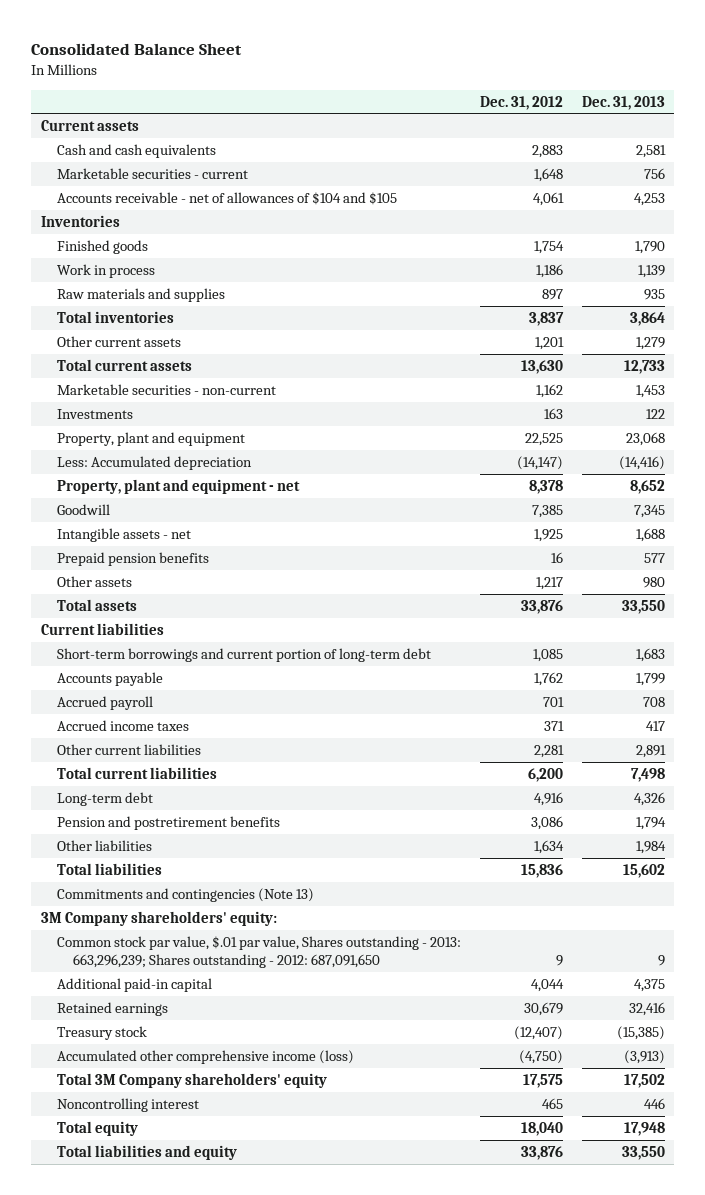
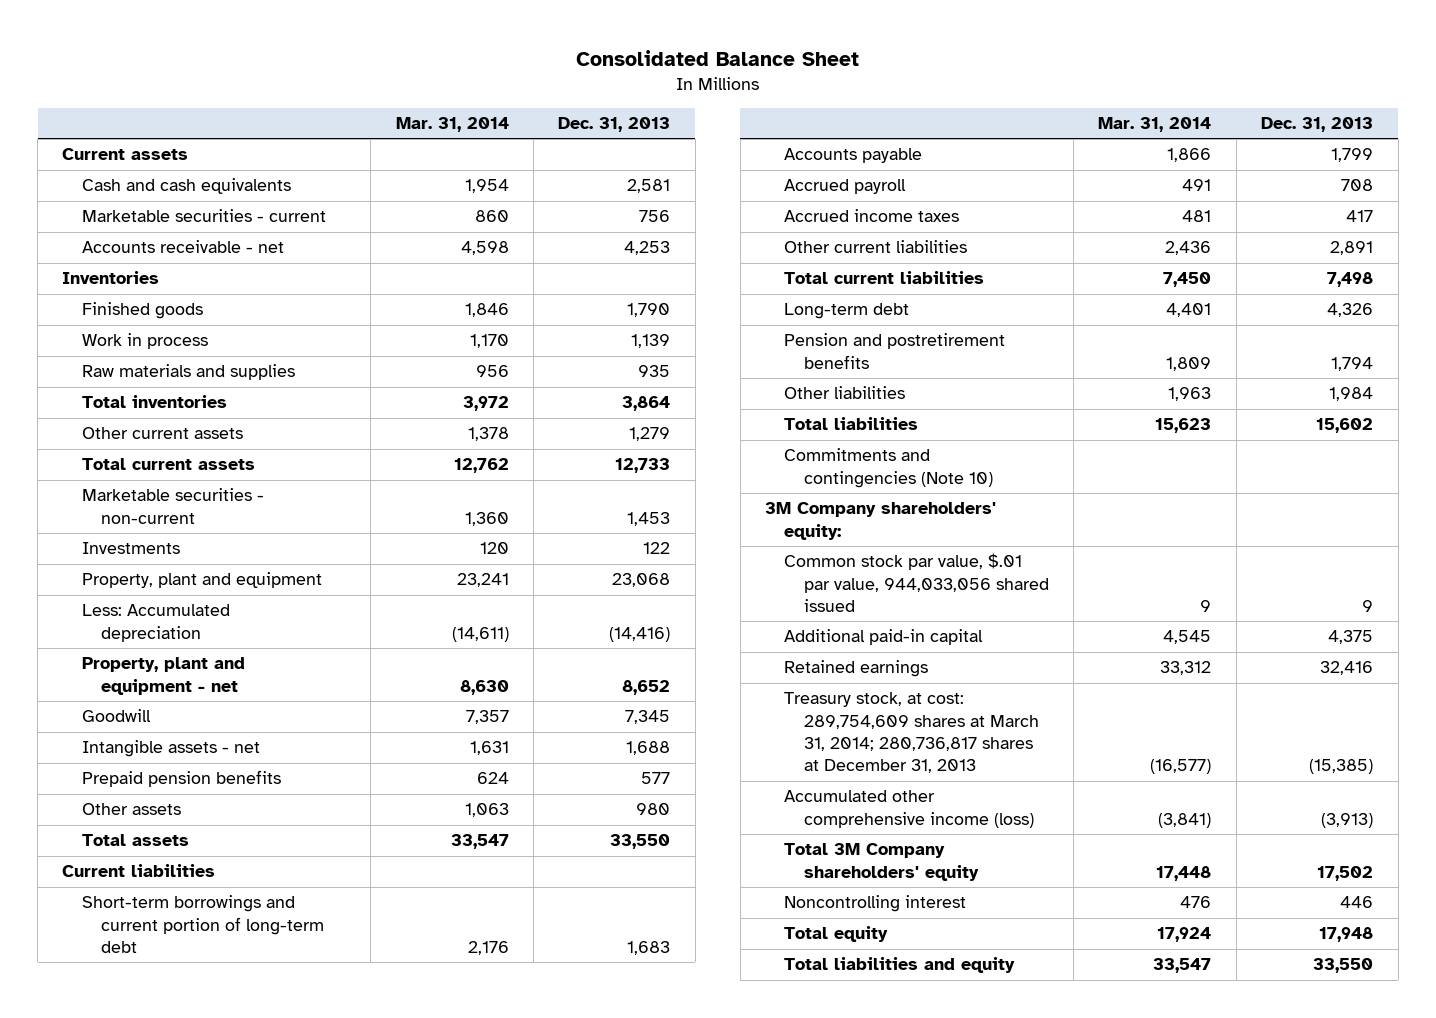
- | Dec. 31, 2012 | Dec. 31, 2013
+ | Mar. 31, 2014 | Dec. 31, 2013
- Accounts receivable - net of allowances of $104 and $105 | 4,061 | 4,253
+ Accounts receivable - net | 4,598 | 4,253
- Commitments and contingencies (Note 13)
+ Commitments and contingencies (Note 10)
- Common stock par value, $.01 par value, Shares outstanding - 2013: 663,296,239; Shares outstanding - 2012: 687,091,650 | 9 | 9
+ Common stock par value, $.01 par value, 944,033,056 shared issued | 9 | 9
- Treasury stock | (12,407) | (15,385)
+ Treasury stock, at cost: 289,754,609 shares at March 31, 2014; 280,736,817 shares at December 31, 2013 | (16,577) | (15,385)

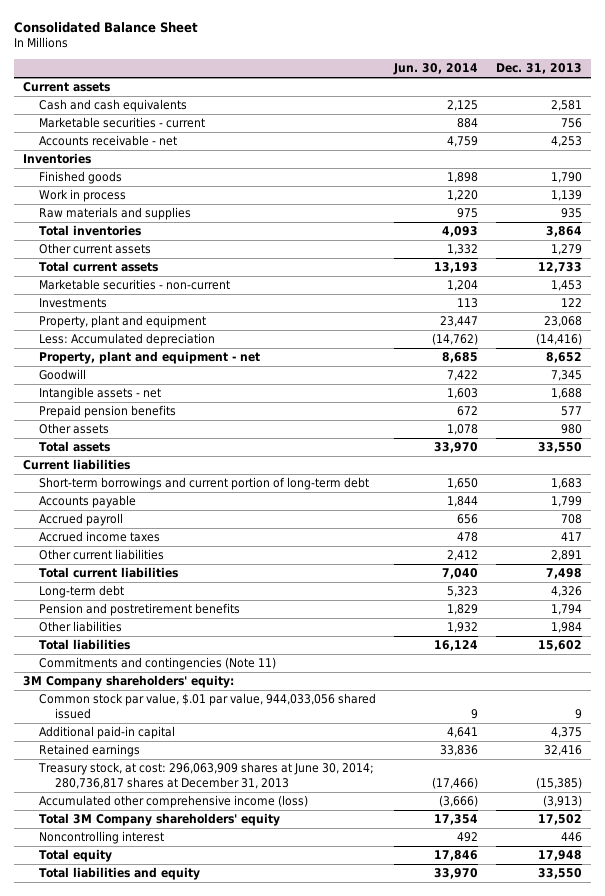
- | Mar. 31, 2014 | Dec. 31, 2013
+ | Jun. 30, 2014 | Dec. 31, 2013
- Commitments and contingencies (Note 10)
+ Commitments and contingencies (Note 11)
- Treasury stock, at cost: 289,754,609 shares at March 31, 2014; 280,736,817 shares at December 31, 2013 | (16,577) | (15,385)
+ Treasury stock, at cost: 296,063,909 shares at June 30, 2014; 280,736,817 shares at December 31, 2013 | (17,466) | (15,385)

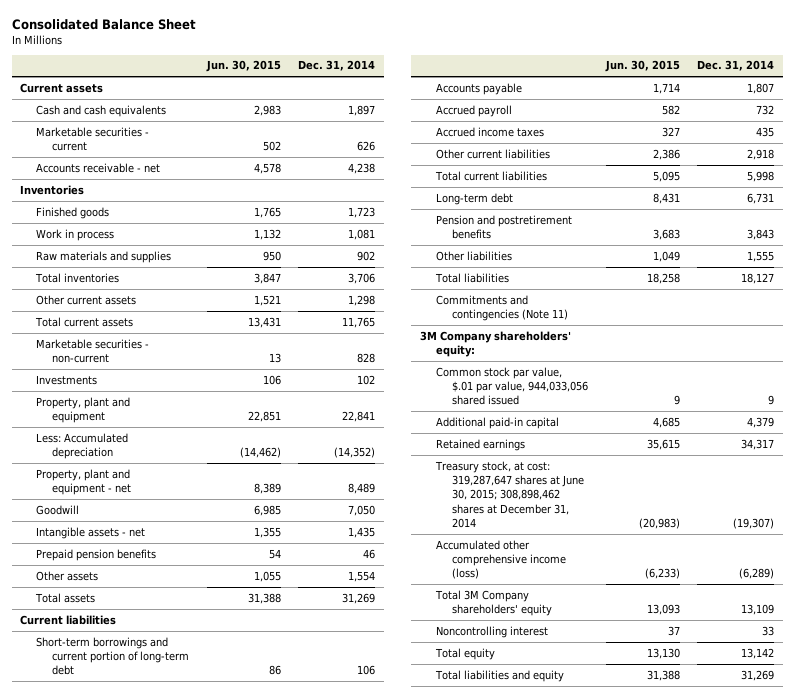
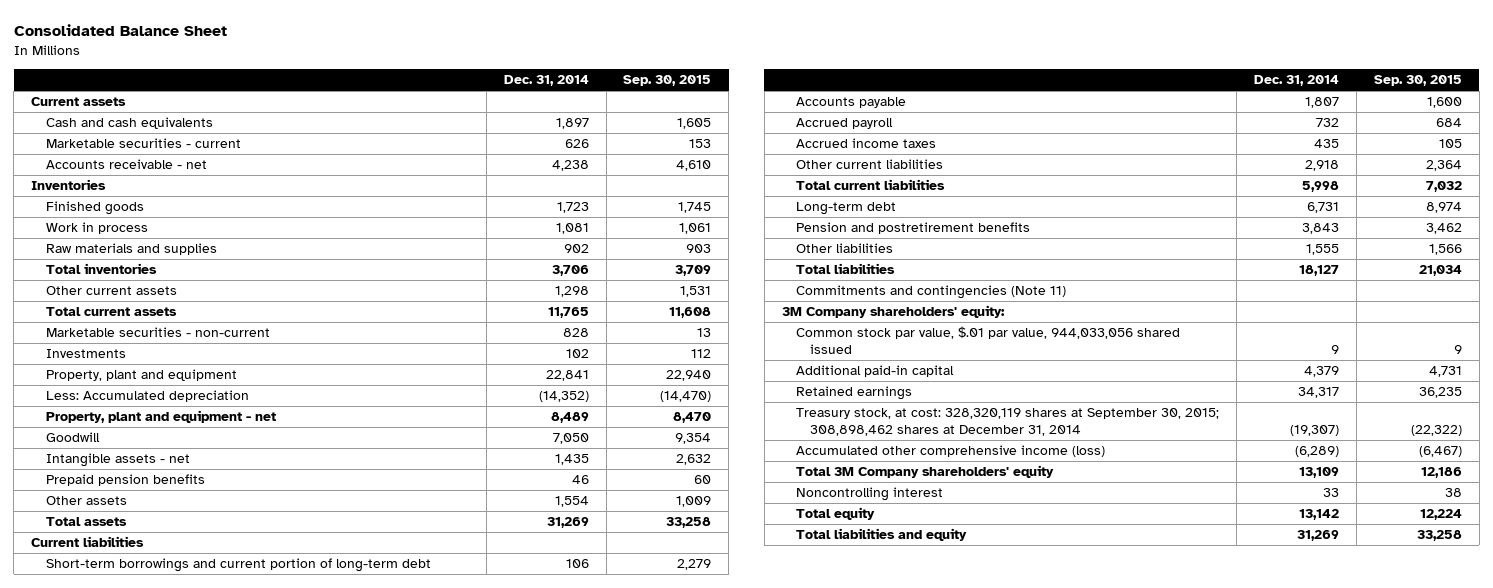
- | Jun. 30, 2015 | Dec. 31, 2014
+ | Dec. 31, 2014 | Sep. 30, 2015
- Treasury stock, at cost: 319,287,647 shares at June 30, 2015; 308,898,462 shares at December 31, 2014 | (20,983) | (19,307)
+ Treasury stock, at cost: 328,320,119 shares at September 30, 2015; 308,898,462 shares at December 31, 2014 | (19,307) | (22,322)

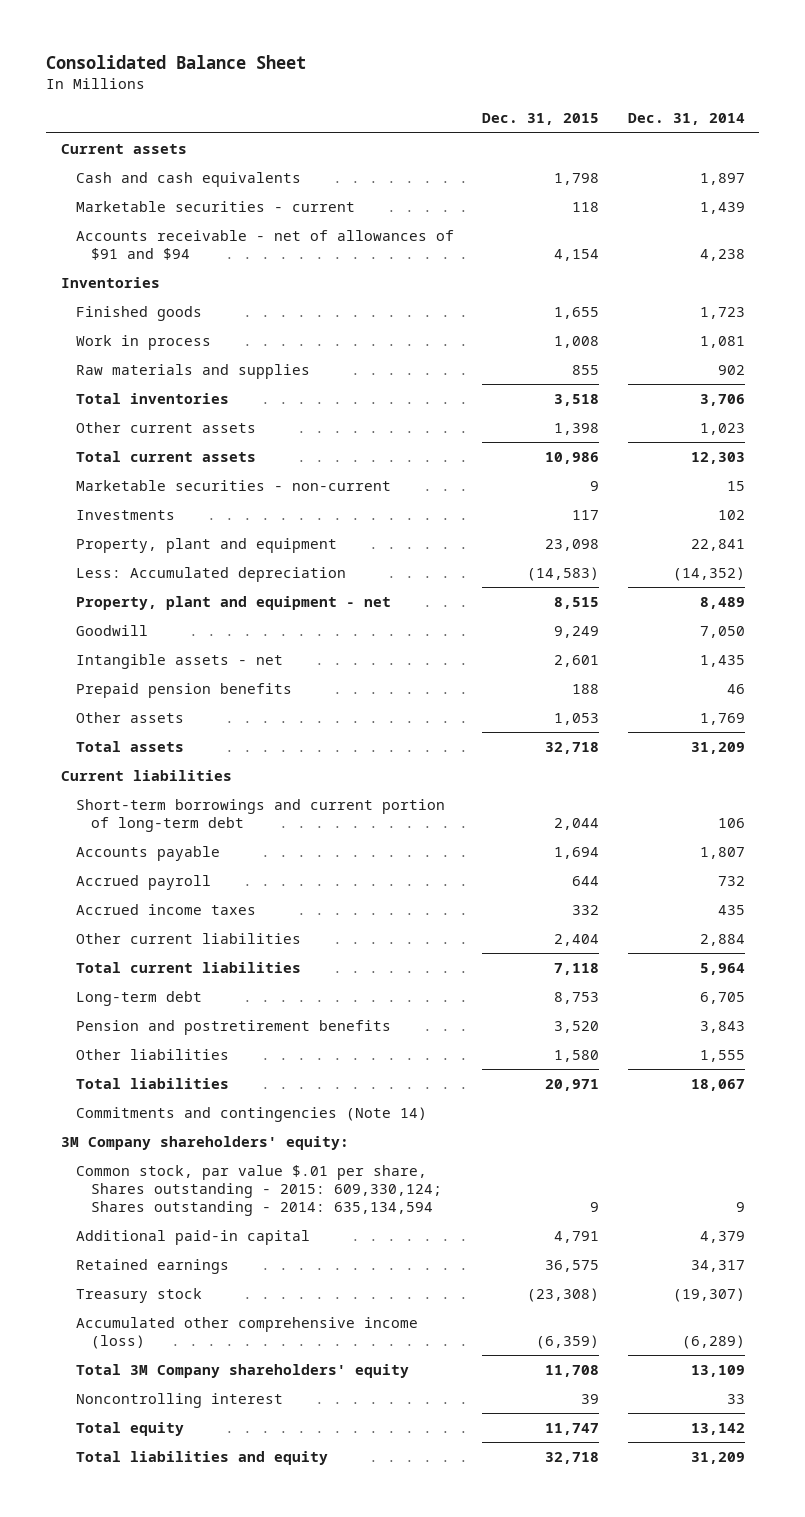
- | Dec. 31, 2014 | Sep. 30, 2015
+ | Dec. 31, 2015 | Dec. 31, 2014
- Marketable securities - current | 626 | 153
- Accounts receivable - net | 4,238 | 4,610
+ Marketable securities - current | 118 | 1,439
+ Accounts receivable - net of allowances of $91 and $94 | 4,154 | 4,238
- Other current assets | 1,298 | 1,531
- Total current assets | 11,765 | 11,608
- Marketable securities - non-current | 828 | 13
+ Other current assets | 1,398 | 1,023
+ Total current assets | 10,986 | 12,303
+ Marketable securities - non-current | 9 | 15
- Other assets | 1,554 | 1,009
- Total assets | 31,269 | 33,258
+ Other assets | 1,053 | 1,769
+ Total assets | 32,718 | 31,209
- Other current liabilities | 2,918 | 2,364
- Total current liabilities | 5,998 | 7,032
- Long-term debt | 6,731 | 8,974
+ Other current liabilities | 2,404 | 2,884
+ Total current liabilities | 7,118 | 5,964
+ Long-term debt | 8,753 | 6,705
- Total liabilities | 18,127 | 21,034
- Commitments and contingencies (Note 11)
+ Total liabilities | 20,971 | 18,067
+ Commitments and contingencies (Note 14)
- Common stock par value, $.01 par value, 944,033,056 shared issued | 9 | 9
+ Common stock, par value $.01 per share, Shares outstanding - 2015: 609,330,124; Shares outstanding - 2014: 635,134,594 | 9 | 9
- Treasury stock, at cost: 328,320,119 shares at September 30, 2015; 308,898,462 shares at December 31, 2014 | (19,307) | (22,322)
+ Treasury stock | (23,308) | (19,307)
- Total liabilities and equity | 31,269 | 33,258
+ Total liabilities and equity | 32,718 | 31,209

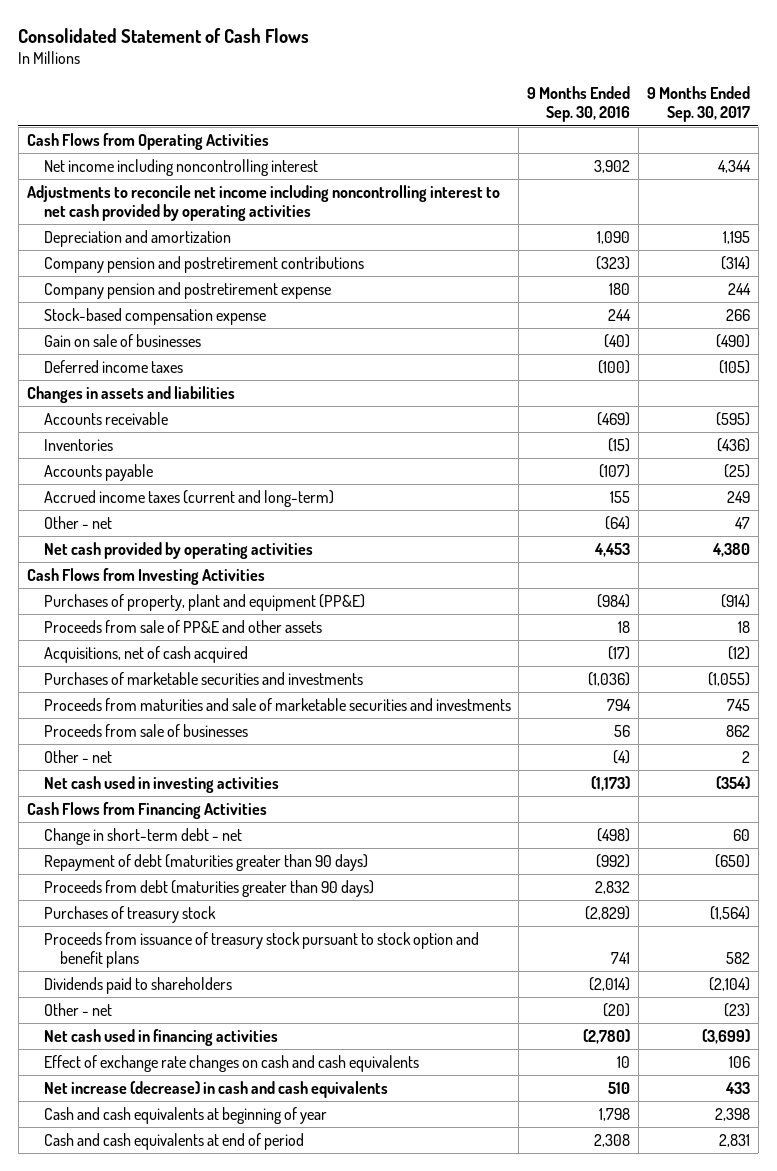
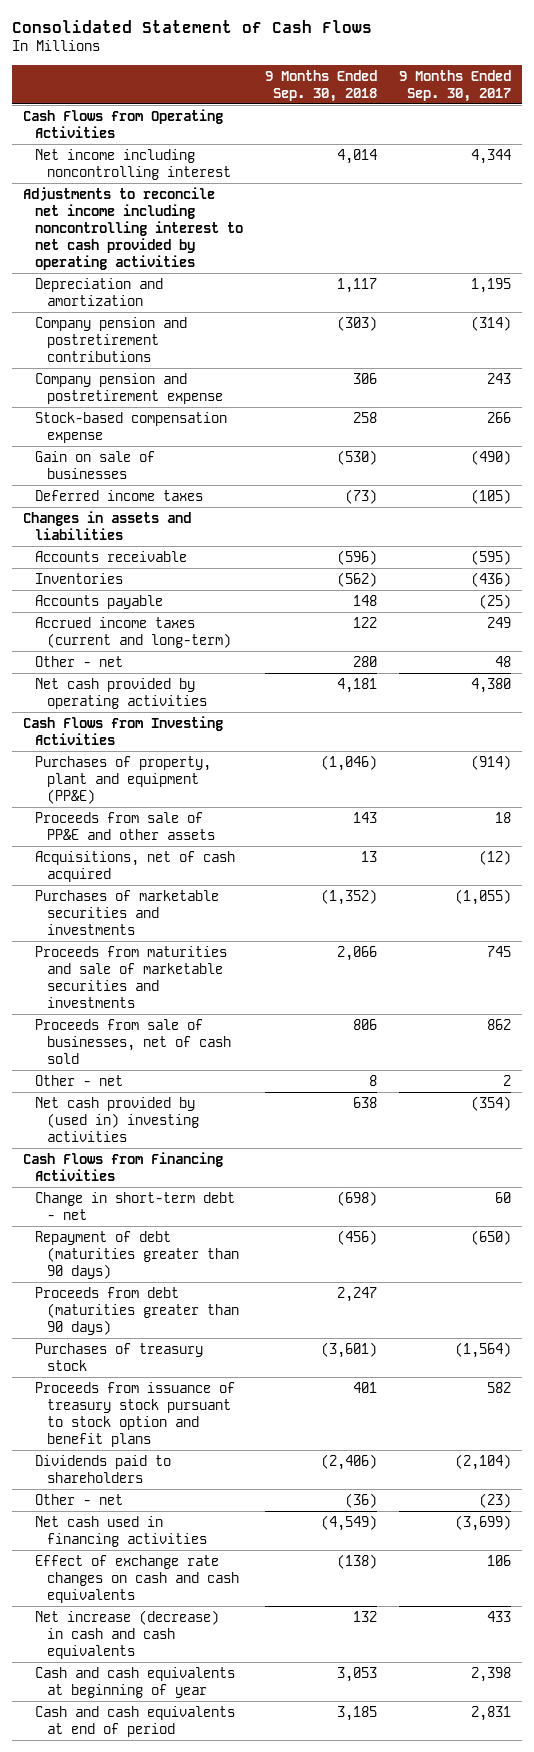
- | 9 Months Ended Sep. 30, 2016 | 9 Months Ended Sep. 30, 2017
+ | 9 Months Ended Sep. 30, 2018 | 9 Months Ended Sep. 30, 2017
- Company pension and postretirement expense | 180 | 244
+ Company pension and postretirement expense | 306 | 243
- Other - net | (64) | 47
+ Other - net | 280 | 48
- Proceeds from sale of businesses | 56 | 862
+ Proceeds from sale of businesses, net of cash sold | 806 | 862
- Net cash used in investing activities | (1,173) | (354)
+ Net cash provided by (used in) investing activities | 638 | (354)

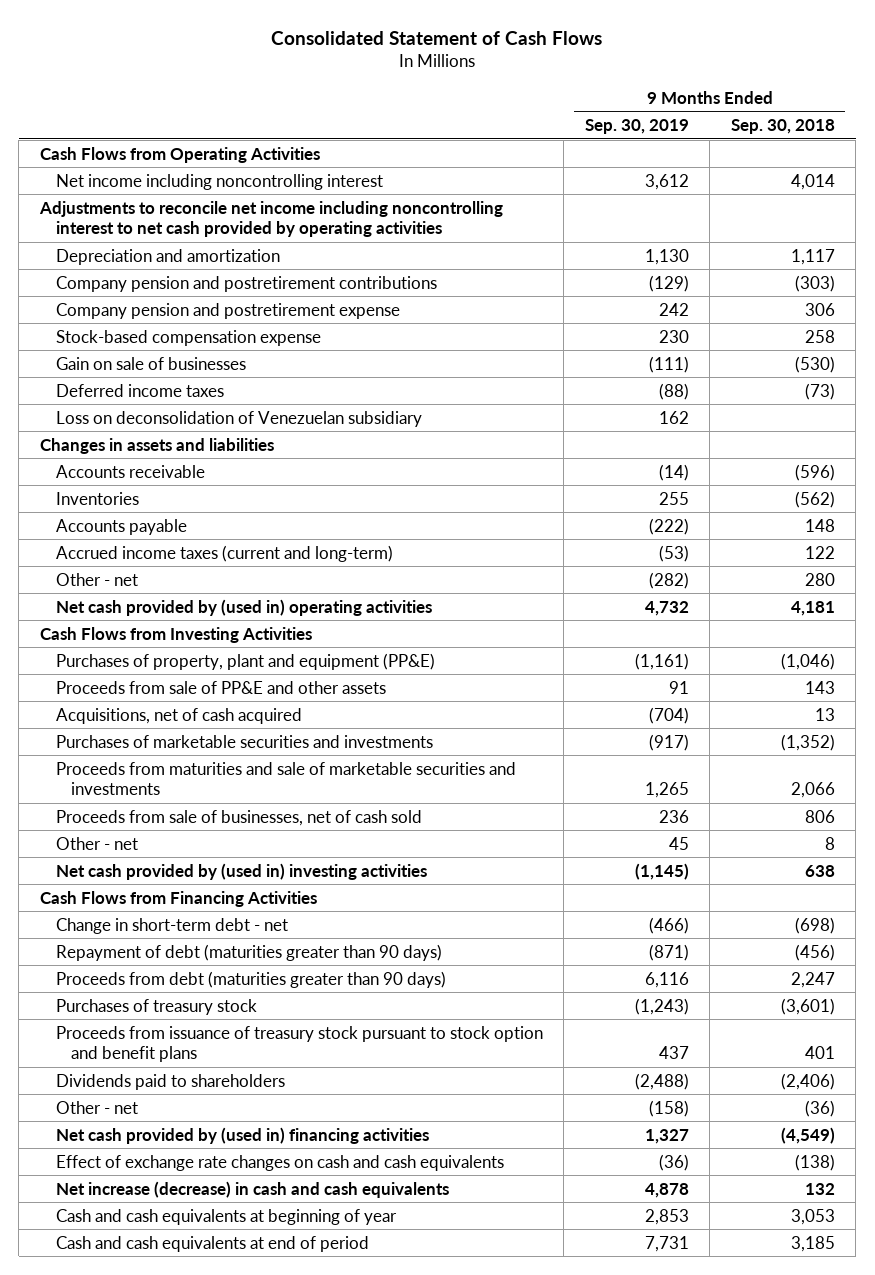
- | 9 Months Ended Sep. 30, 2018 | 9 Months Ended Sep. 30, 2017
+ | 9 Months Ended Sep. 30, 2019 | 9 Months Ended Sep. 30, 2018
+ Loss on deconsolidation of Venezuelan subsidiary | 162 |
- Net cash provided by operating activities | 4,181 | 4,380
+ Net cash provided by (used in) operating activities | 4,732 | 4,181
- Net cash used in financing activities | (4,549) | (3,699)
+ Net cash provided by (used in) financing activities | 1,327 | (4,549)

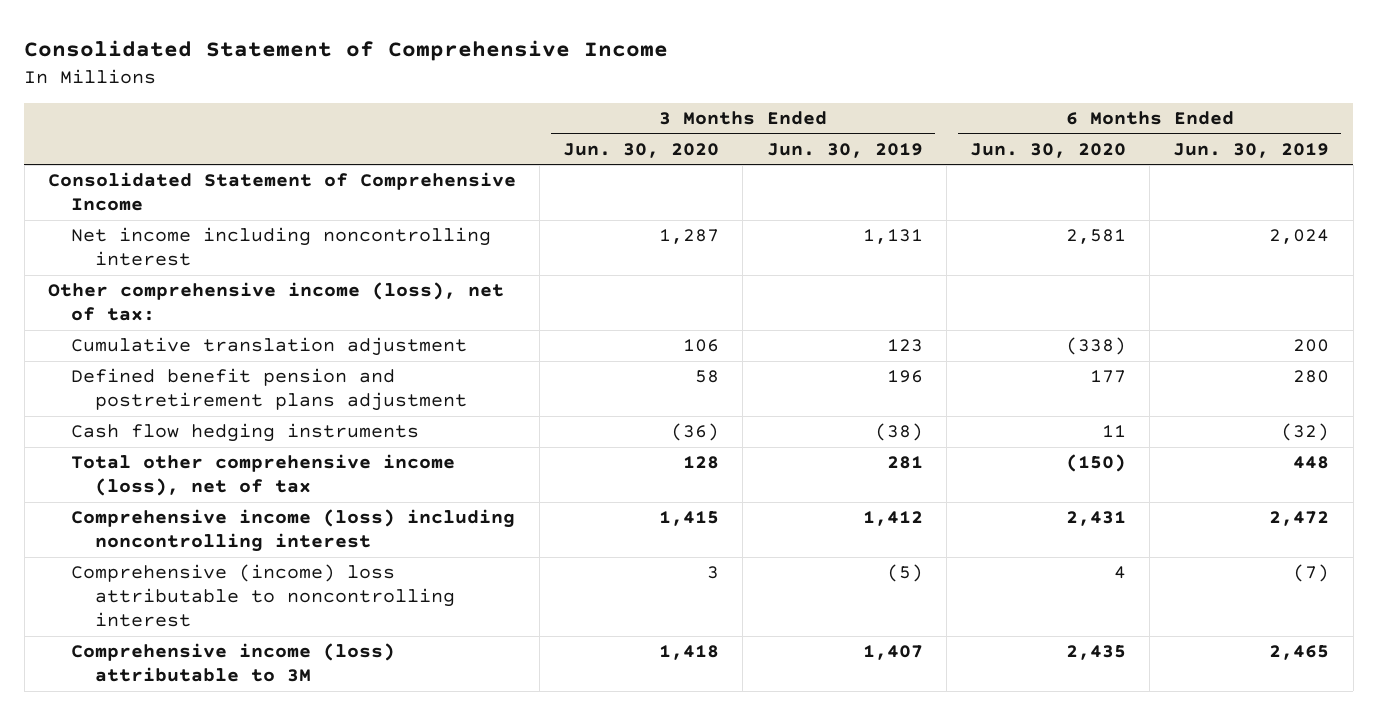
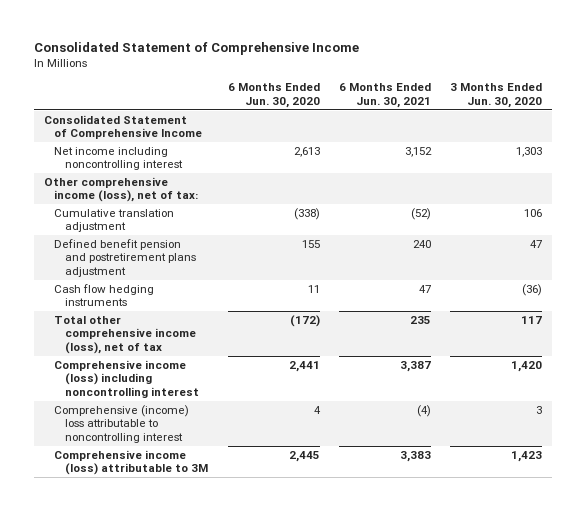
- | 3 Months Ended Jun. 30, 2020 | 3 Months Ended Jun. 30, 2019 | 6 Months Ended Jun. 30, 2020 | 6 Months Ended Jun. 30, 2019
+ | 6 Months Ended Jun. 30, 2020 | 6 Months Ended Jun. 30, 2021 | 3 Months Ended Jun. 30, 2020
- Net income including noncontrolling interest | 1,287 | 1,131 | 2,581 | 2,024
+ Net income including noncontrolling interest | 2,613 | 3,152 | 1,303
- Defined benefit pension and postretirement plans adjustment | 58 | 196 | 177 | 280
+ Defined benefit pension and postretirement plans adjustment | 155 | 240 | 47
- Total other comprehensive income (loss), net of tax | 128 | 281 | (150) | 448
- Comprehensive income (loss) including noncontrolling interest | 1,415 | 1,412 | 2,431 | 2,472
+ Total other comprehensive income (loss), net of tax | (172) | 235 | 117
+ Comprehensive income (loss) including noncontrolling interest | 2,441 | 3,387 | 1,420
- Comprehensive income (loss) attributable to 3M | 1,418 | 1,407 | 2,435 | 2,465
+ Comprehensive income (loss) attributable to 3M | 2,445 | 3,383 | 1,423

